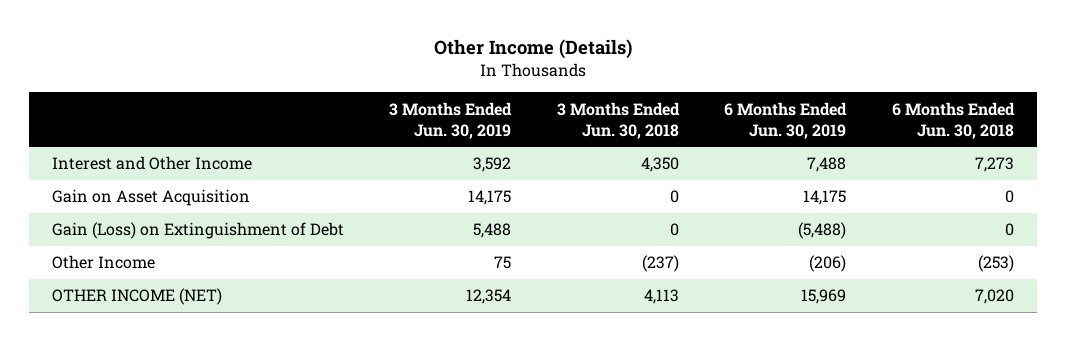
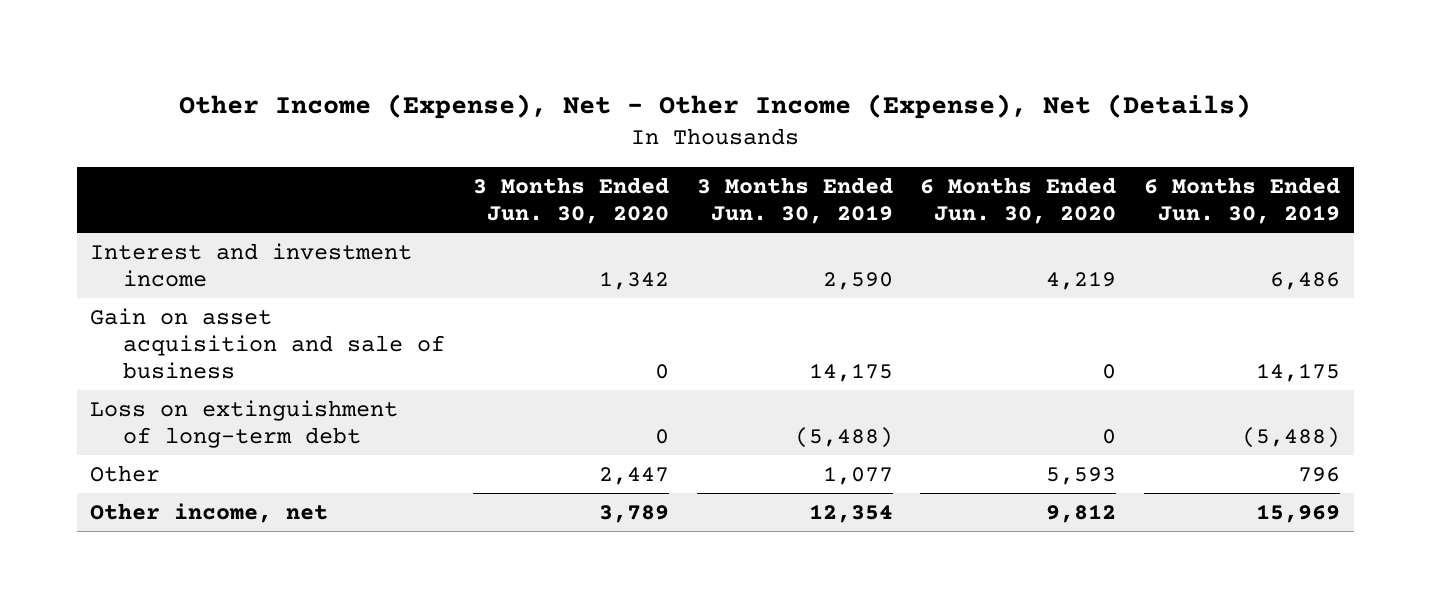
- Other Income (Details)
+ Other Income (Expense), Net - Other Income (Expense), Net (Details)
- | 3 Months Ended Jun. 30, 2019 | 3 Months Ended Jun. 30, 2018 | 6 Months Ended Jun. 30, 2019 | 6 Months Ended Jun. 30, 2018
+ | 3 Months Ended Jun. 30, 2020 | 3 Months Ended Jun. 30, 2019 | 6 Months Ended Jun. 30, 2020 | 6 Months Ended Jun. 30, 2019
- Interest and Other Income | 3,592 | 4,350 | 7,488 | 7,273
- Gain on Asset Acquisition | 14,175 | 0 | 14,175 | 0
- Gain (Loss) on Extinguishment of Debt | 5,488 | 0 | (5,488) | 0
- Other Income | 75 | (237) | (206) | (253)
- OTHER INCOME (NET) | 12,354 | 4,113 | 15,969 | 7,020
+ Interest and investment income | 1,342 | 2,590 | 4,219 | 6,486
+ Gain on asset acquisition and sale of business | 0 | 14,175 | 0 | 14,175
+ Loss on extinguishment of long-term debt | 0 | (5,488) | 0 | (5,488)
+ Other | 2,447 | 1,077 | 5,593 | 796
+ Other income, net | 3,789 | 12,354 | 9,812 | 15,969

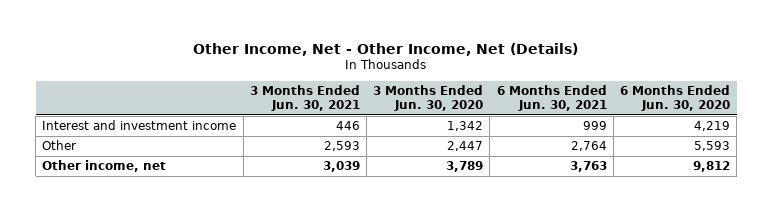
- Other Income (Expense), Net - Other Income (Expense), Net (Details)
+ Other Income, Net - Other Income, Net (Details)
- | 3 Months Ended Jun. 30, 2020 | 3 Months Ended Jun. 30, 2019 | 6 Months Ended Jun. 30, 2020 | 6 Months Ended Jun. 30, 2019
+ | 3 Months Ended Jun. 30, 2021 | 3 Months Ended Jun. 30, 2020 | 6 Months Ended Jun. 30, 2021 | 6 Months Ended Jun. 30, 2020
- Gain on asset acquisition and sale of business | 0 | 14,175 | 0 | 14,175
- Loss on extinguishment of long-term debt | 0 | (5,488) | 0 | (5,488)

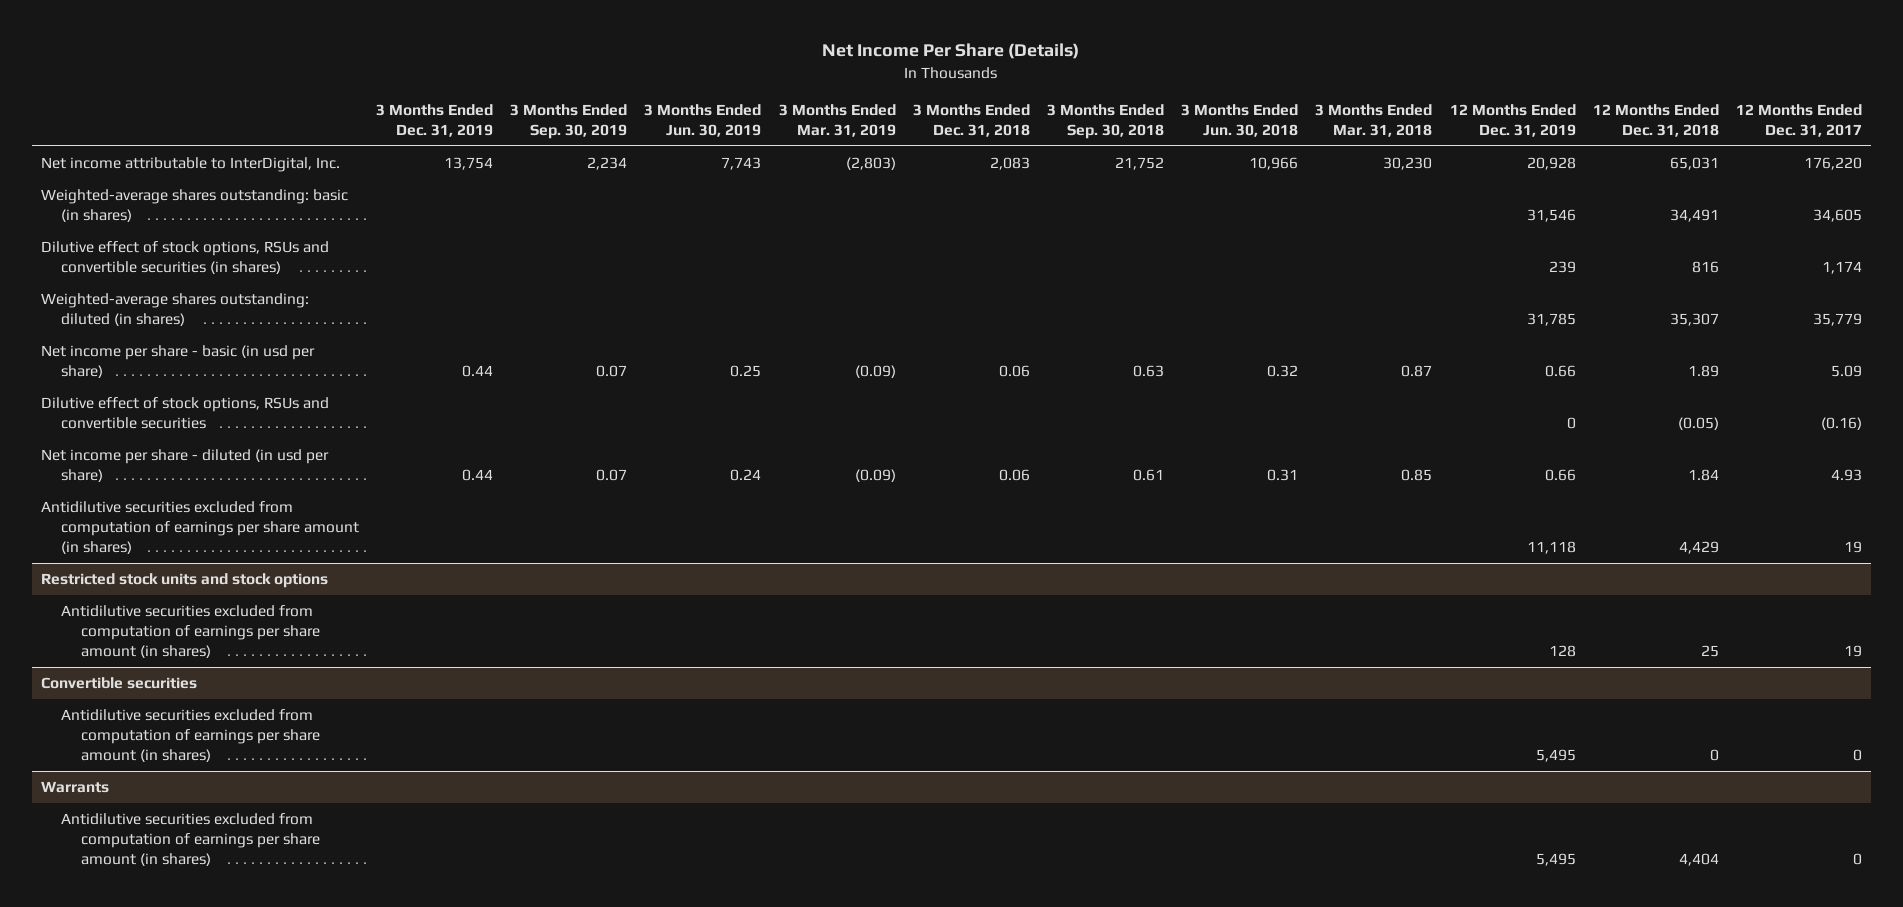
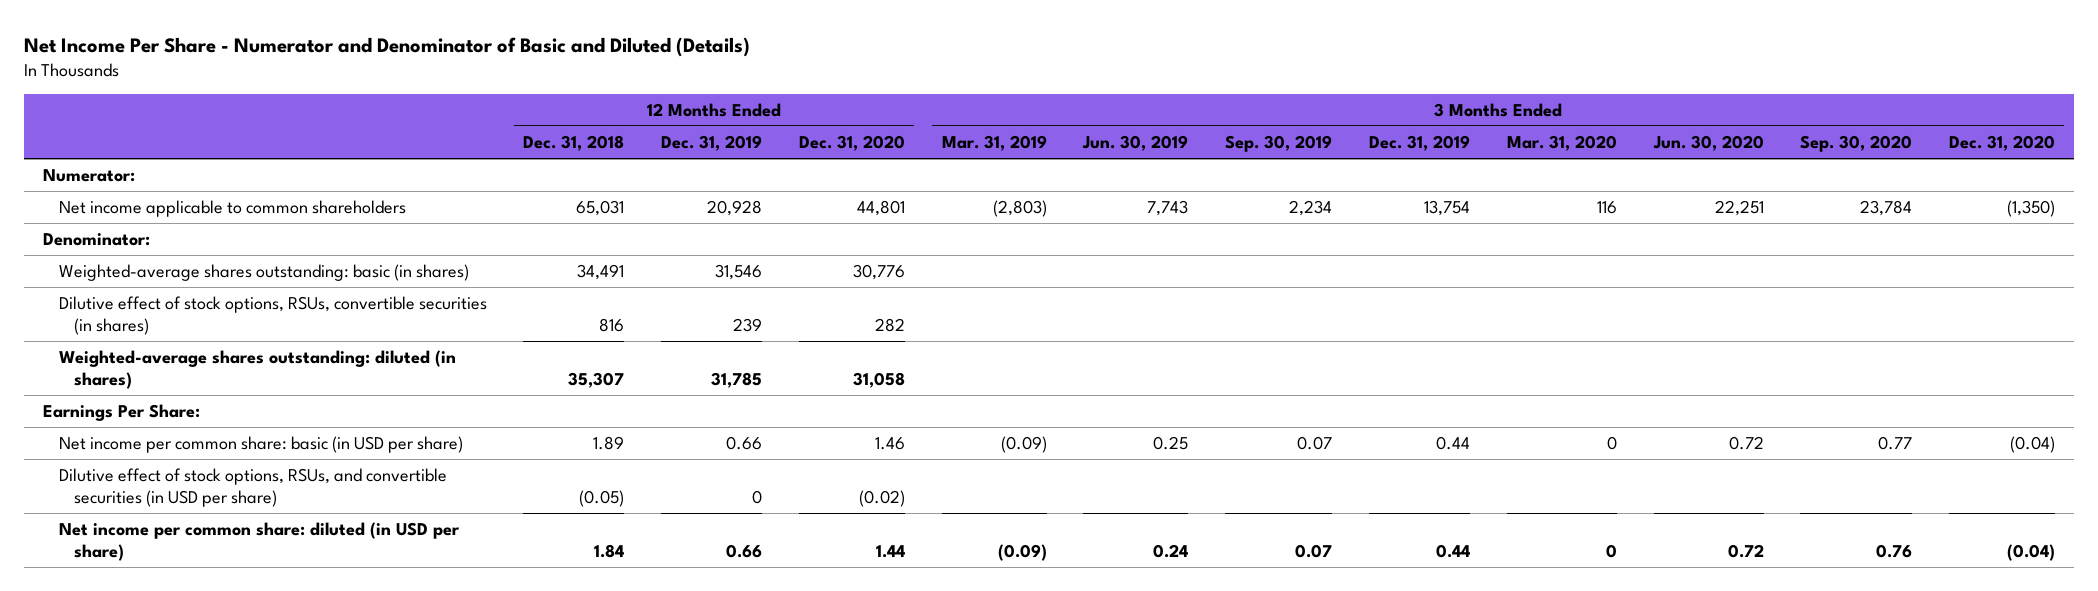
- Net Income Per Share (Details)
+ Net Income Per Share - Numerator and Denominator of Basic and Diluted (Details)
- | 3 Months Ended Dec. 31, 2019 | 3 Months Ended Sep. 30, 2019 | 3 Months Ended Jun. 30, 2019 | 3 Months Ended Mar. 31, 2019 | 3 Months Ended Dec. 31, 2018 | 3 Months Ended Sep. 30, 2018 | 3 Months Ended Jun. 30, 2018 | 3 Months Ended Mar. 31, 2018 | 12 Months Ended Dec. 31, 2019 | 12 Months Ended Dec. 31, 2018 | 12 Months Ended Dec. 31, 2017
+ | 12 Months Ended Dec. 31, 2018 | 12 Months Ended Dec. 31, 2019 | 12 Months Ended Dec. 31, 2020 | 3 Months Ended Mar. 31, 2019 | 3 Months Ended Jun. 30, 2019 | 3 Months Ended Sep. 30, 2019 | 3 Months Ended Dec. 31, 2019 | 3 Months Ended Mar. 31, 2020 | 3 Months Ended Jun. 30, 2020 | 3 Months Ended Sep. 30, 2020 | 3 Months Ended Dec. 31, 2020
- Net income attributable to InterDigital, Inc. | 13,754 | 2,234 | 7,743 | (2,803) | 2,083 | 21,752 | 10,966 | 30,230 | 20,928 | 65,031 | 176,220
+ Numerator:
+ Net income applicable to common shareholders | 65,031 | 20,928 | 44,801 | (2,803) | 7,743 | 2,234 | 13,754 | 116 | 22,251 | 23,784 | (1,350)
+ Denominator:
- Dilutive effect of stock options, RSUs and convertible securities (in shares) | | | | | | | | | 239 | 816 | 1,174
+ Dilutive effect of stock options, RSUs, convertible securities (in shares) | 816 | 239 | 282 | | | | | | | |
- Net income per share - basic (in usd per share) | 0.44 | 0.07 | 0.25 | (0.09) | 0.06 | 0.63 | 0.32 | 0.87 | 0.66 | 1.89 | 5.09
- Dilutive effect of stock options, RSUs and convertible securities | | | | | | | | | 0 | (0.05) | (0.16)
- Net income per share - diluted (in usd per share) | 0.44 | 0.07 | 0.24 | (0.09) | 0.06 | 0.61 | 0.31 | 0.85 | 0.66 | 1.84 | 4.93
- Antidilutive securities excluded from computation of earnings per share amount (in shares) | | | | | | | | | 11,118 | 4,429 | 19
- Restricted stock units and stock options
- Antidilutive securities excluded from computation of earnings per share amount (in shares) | | | | | | | | | 128 | 25 | 19
- Convertible securities
- Antidilutive securities excluded from computation of earnings per share amount (in shares) | | | | | | | | | 5,495 | 0 | 0
- Warrants
- Antidilutive securities excluded from computation of earnings per share amount (in shares) | | | | | | | | | 5,495 | 4,404 | 0
+ Earnings Per Share:
+ Net income per common share: basic (in USD per share) | 1.89 | 0.66 | 1.46 | (0.09) | 0.25 | 0.07 | 0.44 | 0 | 0.72 | 0.77 | (0.04)
+ Dilutive effect of stock options, RSUs, and convertible securities (in USD per share) | (0.05) | 0 | (0.02) | | | | | | | |
+ Net income per common share: diluted (in USD per share) | 1.84 | 0.66 | 1.44 | (0.09) | 0.24 | 0.07 | 0.44 | 0 | 0.72 | 0.76 | (0.04)

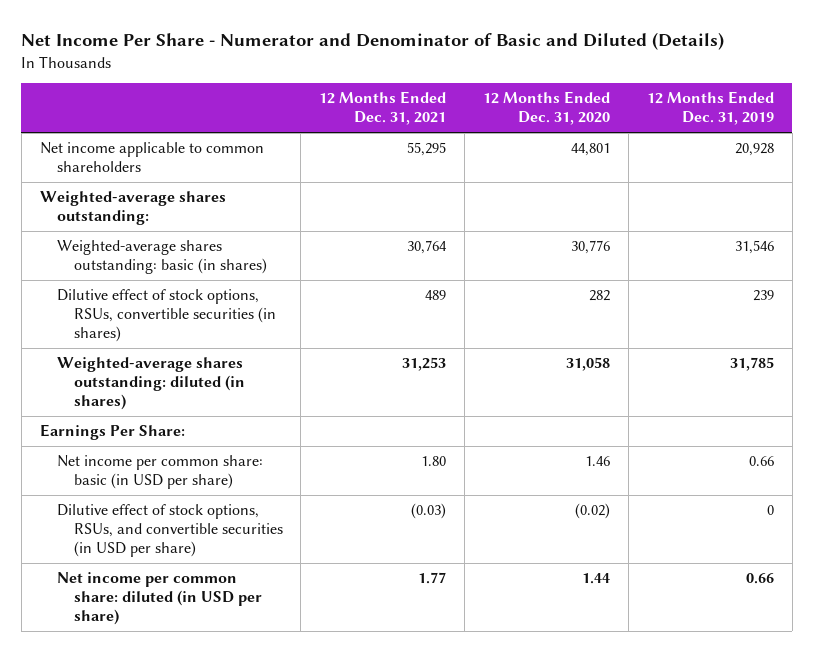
- | 12 Months Ended Dec. 31, 2018 | 12 Months Ended Dec. 31, 2019 | 12 Months Ended Dec. 31, 2020 | 3 Months Ended Mar. 31, 2019 | 3 Months Ended Jun. 30, 2019 | 3 Months Ended Sep. 30, 2019 | 3 Months Ended Dec. 31, 2019 | 3 Months Ended Mar. 31, 2020 | 3 Months Ended Jun. 30, 2020 | 3 Months Ended Sep. 30, 2020 | 3 Months Ended Dec. 31, 2020
+ | 12 Months Ended Dec. 31, 2021 | 12 Months Ended Dec. 31, 2020 | 12 Months Ended Dec. 31, 2019
- Numerator:
- Denominator:
+ Weighted-average shares outstanding:

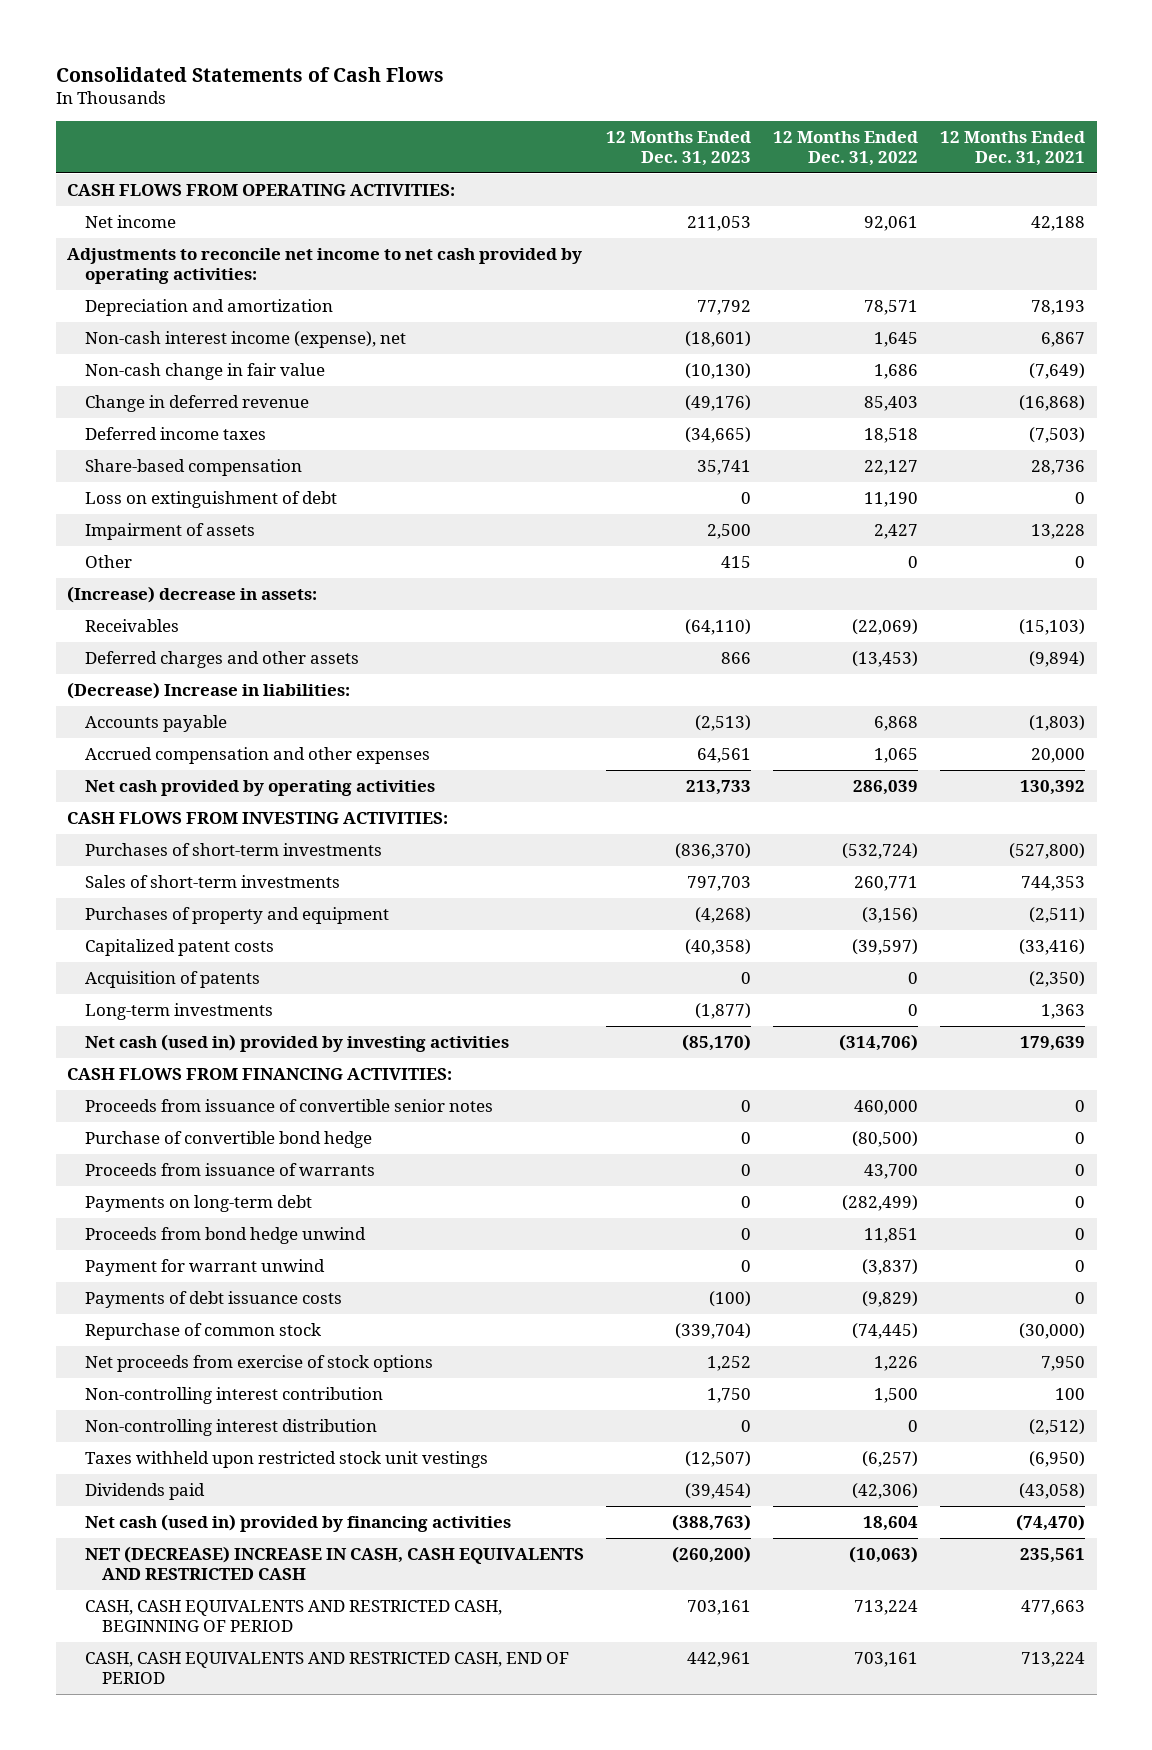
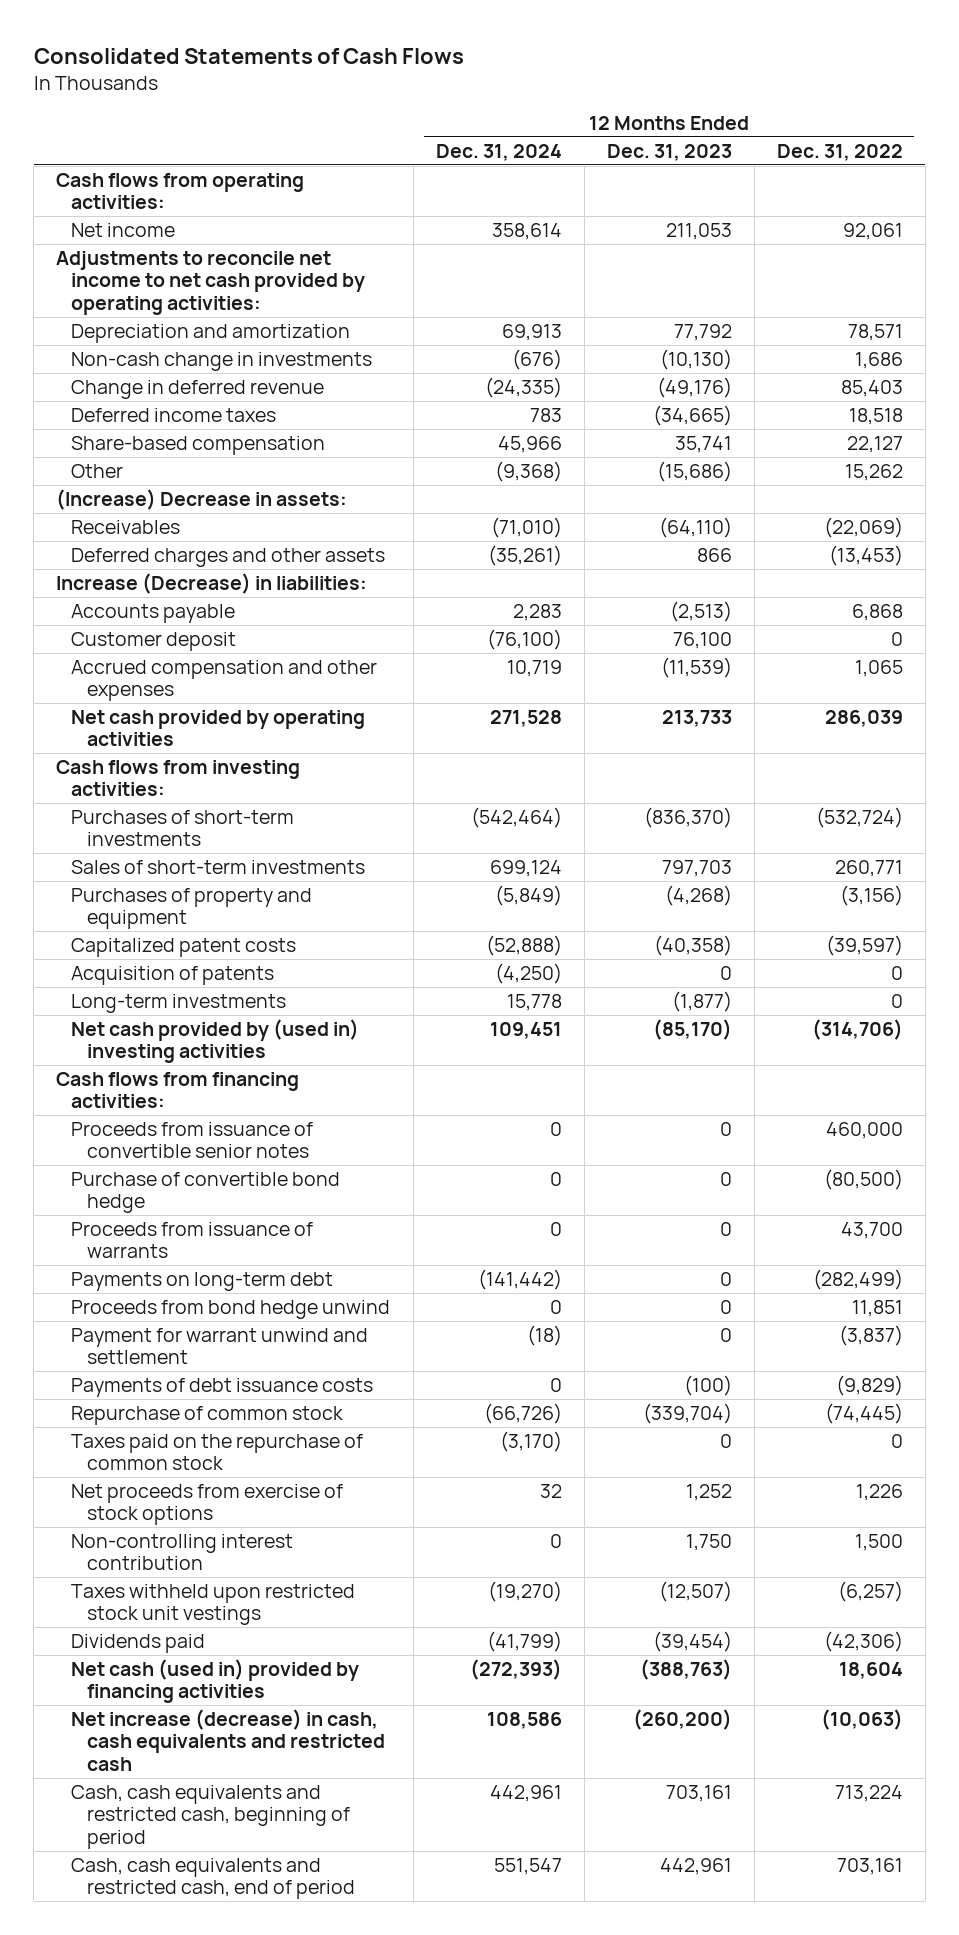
- | 12 Months Ended Dec. 31, 2023 | 12 Months Ended Dec. 31, 2022 | 12 Months Ended Dec. 31, 2021
+ | 12 Months Ended Dec. 31, 2024 | 12 Months Ended Dec. 31, 2023 | 12 Months Ended Dec. 31, 2022
- CASH FLOWS FROM OPERATING ACTIVITIES:
+ Cash flows from operating activities:
- Non-cash interest income (expense), net | (18,601) | 1,645 | 6,867
- Non-cash change in fair value | (10,130) | 1,686 | (7,649)
+ Non-cash change in investments | (676) | (10,130) | 1,686
- Loss on extinguishment of debt | 0 | 11,190 | 0
- Impairment of assets | 2,500 | 2,427 | 13,228
- Other | 415 | 0 | 0
- (Increase) decrease in assets:
+ Other | (9,368) | (15,686) | 15,262
+ (Increase) Decrease in assets:
- (Decrease) Increase in liabilities:
+ Increase (Decrease) in liabilities:
- Accrued compensation and other expenses | 64,561 | 1,065 | 20,000
+ Customer deposit | (76,100) | 76,100 | 0
+ Accrued compensation and other expenses | 10,719 | (11,539) | 1,065
- CASH FLOWS FROM INVESTING ACTIVITIES:
+ Cash flows from investing activities:
- Net cash (used in) provided by investing activities | (85,170) | (314,706) | 179,639
- CASH FLOWS FROM FINANCING ACTIVITIES:
+ Net cash provided by (used in) investing activities | 109,451 | (85,170) | (314,706)
+ Cash flows from financing activities:
- Payment for warrant unwind | 0 | (3,837) | 0
+ Payment for warrant unwind and settlement | (18) | 0 | (3,837)
+ Taxes paid on the repurchase of common stock | (3,170) | 0 | 0
- Non-controlling interest distribution | 0 | 0 | (2,512)
- NET (DECREASE) INCREASE IN CASH, CASH EQUIVALENTS AND RESTRICTED CASH | (260,200) | (10,063) | 235,561
- CASH, CASH EQUIVALENTS AND RESTRICTED CASH, BEGINNING OF PERIOD | 703,161 | 713,224 | 477,663
- CASH, CASH EQUIVALENTS AND RESTRICTED CASH, END OF PERIOD | 442,961 | 703,161 | 713,224
+ Net increase (decrease) in cash, cash equivalents and restricted cash | 108,586 | (260,200) | (10,063)
+ Cash, cash equivalents and restricted cash, beginning of period | 442,961 | 703,161 | 713,224
+ Cash, cash equivalents and restricted cash, end of period | 551,547 | 442,961 | 703,161

